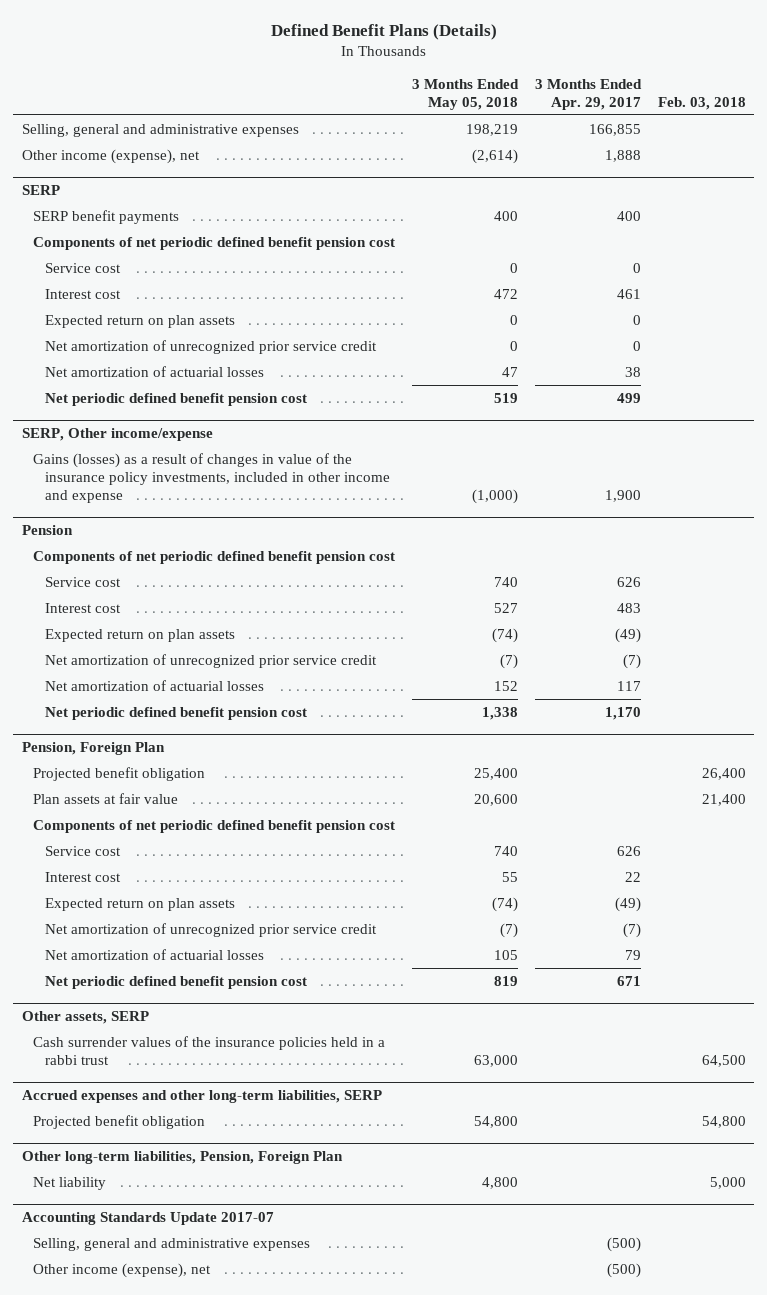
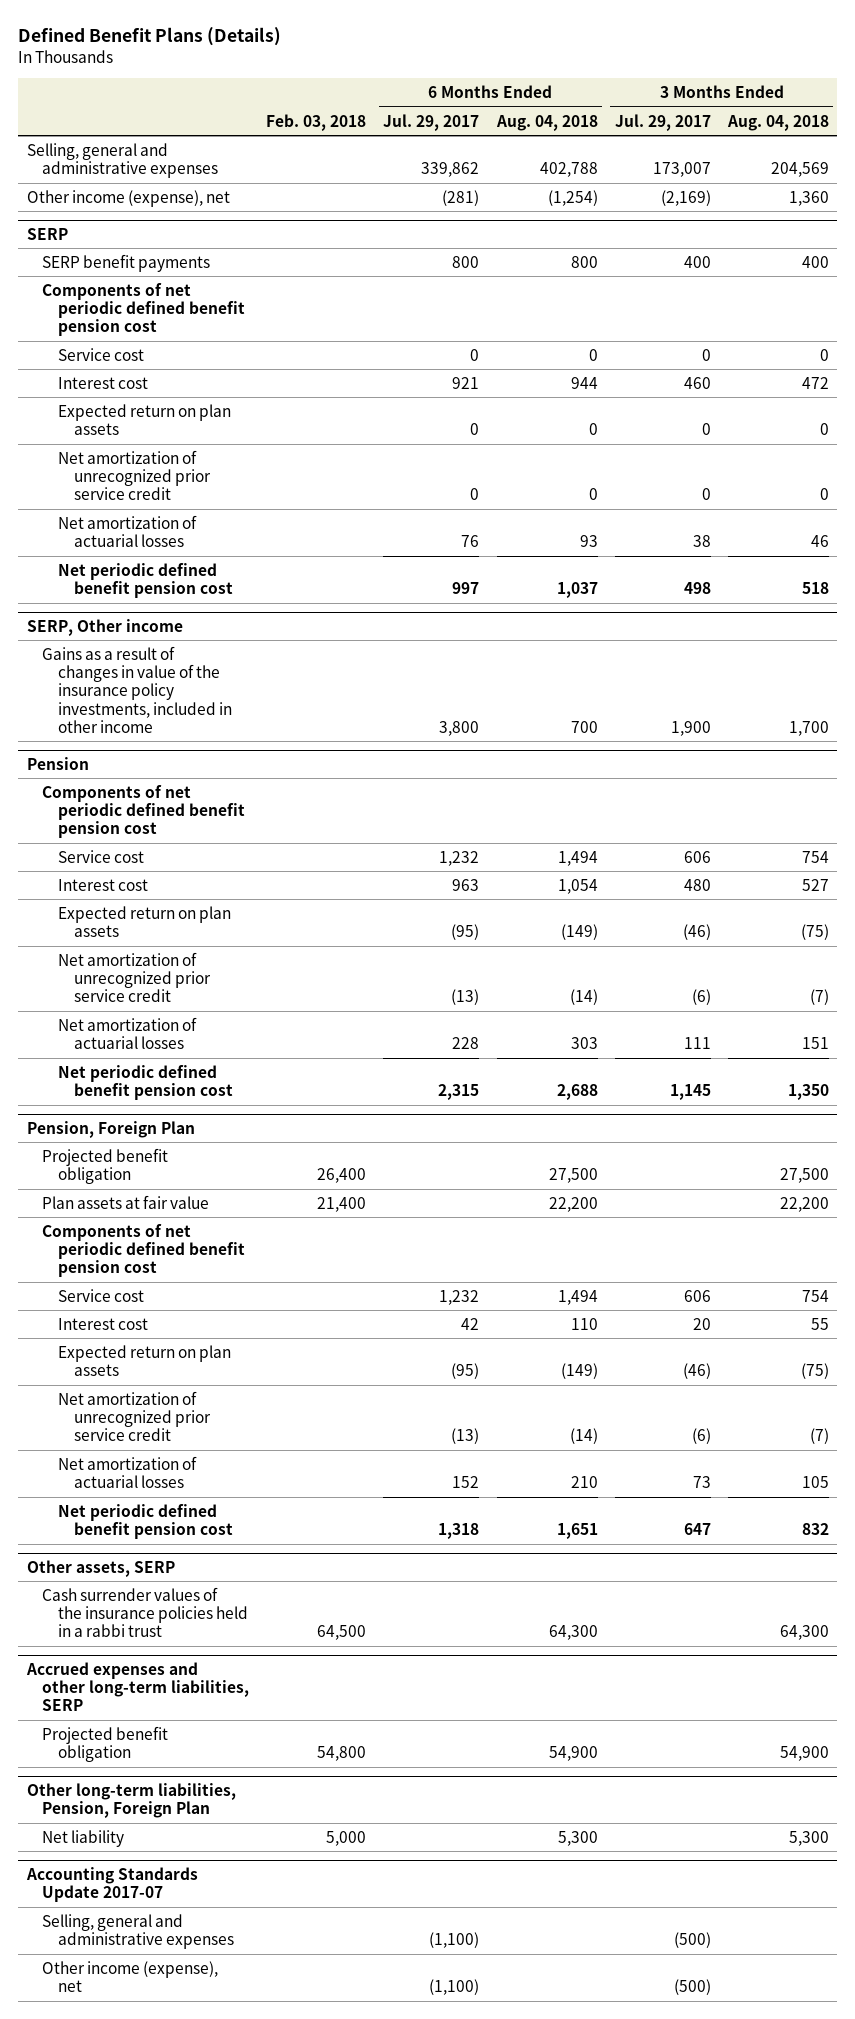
- | 3 Months Ended May 05, 2018 | 3 Months Ended Apr. 29, 2017 | Feb. 03, 2018
+ | Feb. 03, 2018 | 6 Months Ended Jul. 29, 2017 | 6 Months Ended Aug. 04, 2018 | 3 Months Ended Jul. 29, 2017 | 3 Months Ended Aug. 04, 2018
- SERP, Other income/expense
- Gains (losses) as a result of changes in value of the insurance policy investments, included in other income and expense | (1,000) | 1,900 |
+ SERP, Other income
+ Gains as a result of changes in value of the insurance policy investments, included in other income | | 3,800 | 700 | 1,900 | 1,700

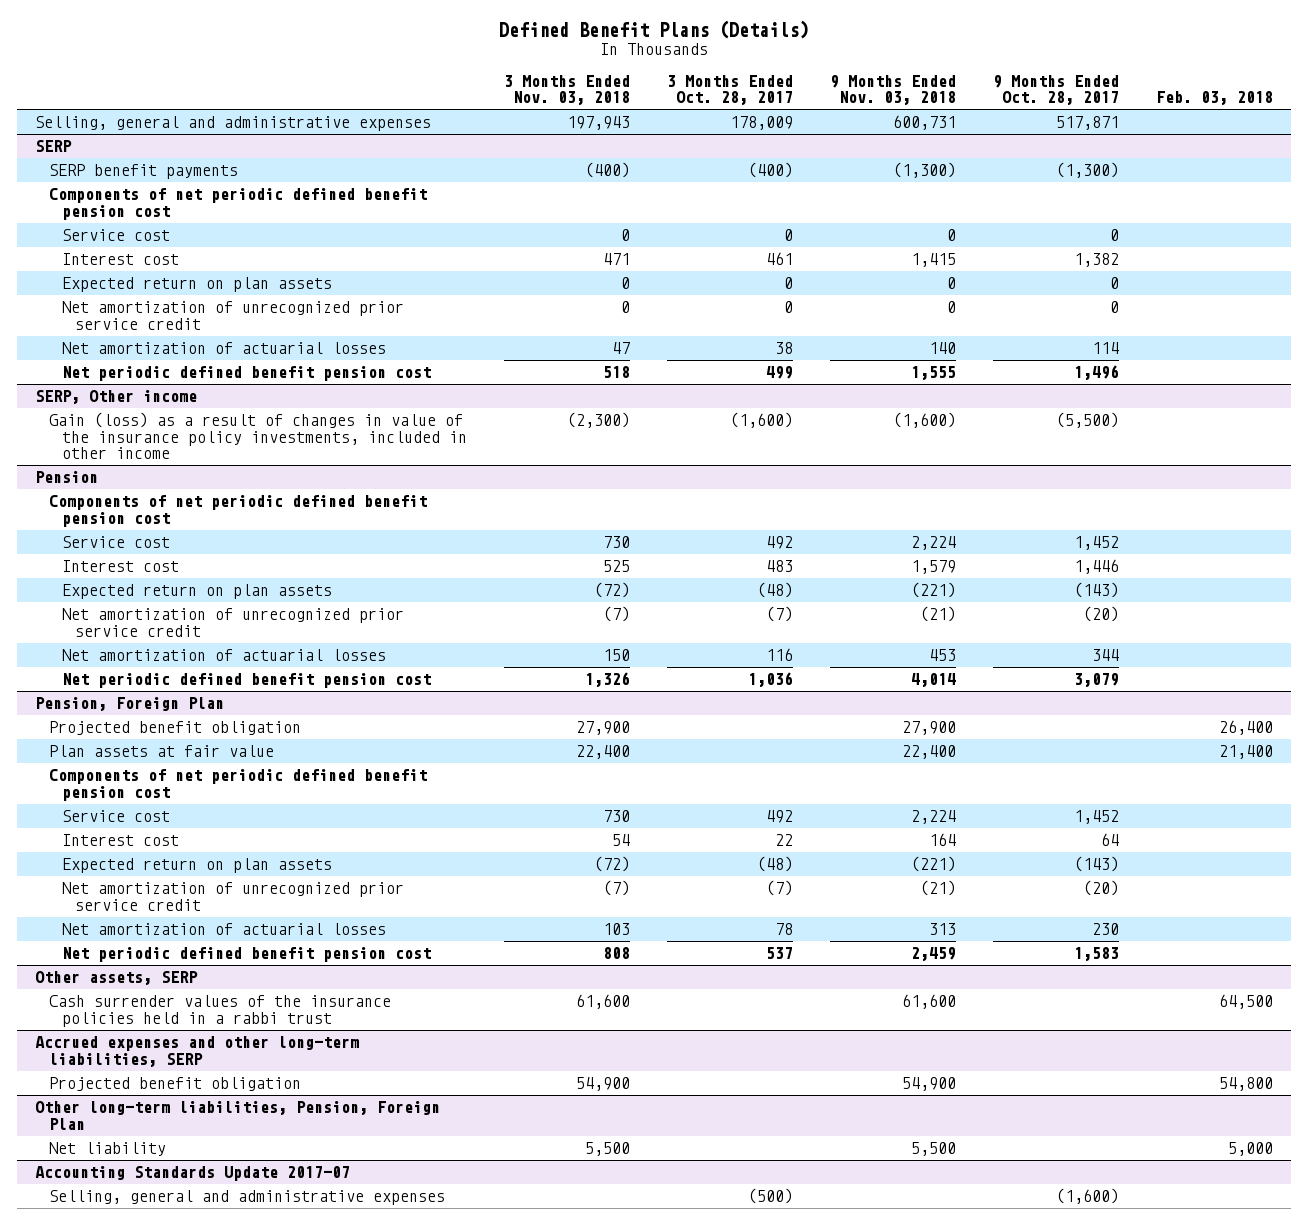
- | Feb. 03, 2018 | 6 Months Ended Jul. 29, 2017 | 6 Months Ended Aug. 04, 2018 | 3 Months Ended Jul. 29, 2017 | 3 Months Ended Aug. 04, 2018
+ | 3 Months Ended Nov. 03, 2018 | 3 Months Ended Oct. 28, 2017 | 9 Months Ended Nov. 03, 2018 | 9 Months Ended Oct. 28, 2017 | Feb. 03, 2018
- Other income (expense), net | | (281) | (1,254) | (2,169) | 1,360
@ SERP, Other income
- Gains as a result of changes in value of the insurance policy investments, included in other income | | 3,800 | 700 | 1,900 | 1,700
+ Gain (loss) as a result of changes in value of the insurance policy investments, included in other income | (2,300) | (1,600) | (1,600) | (5,500) |
@ Accounting Standards Update 2017-07
- Other income (expense), net | | (1,100) | | (500) |

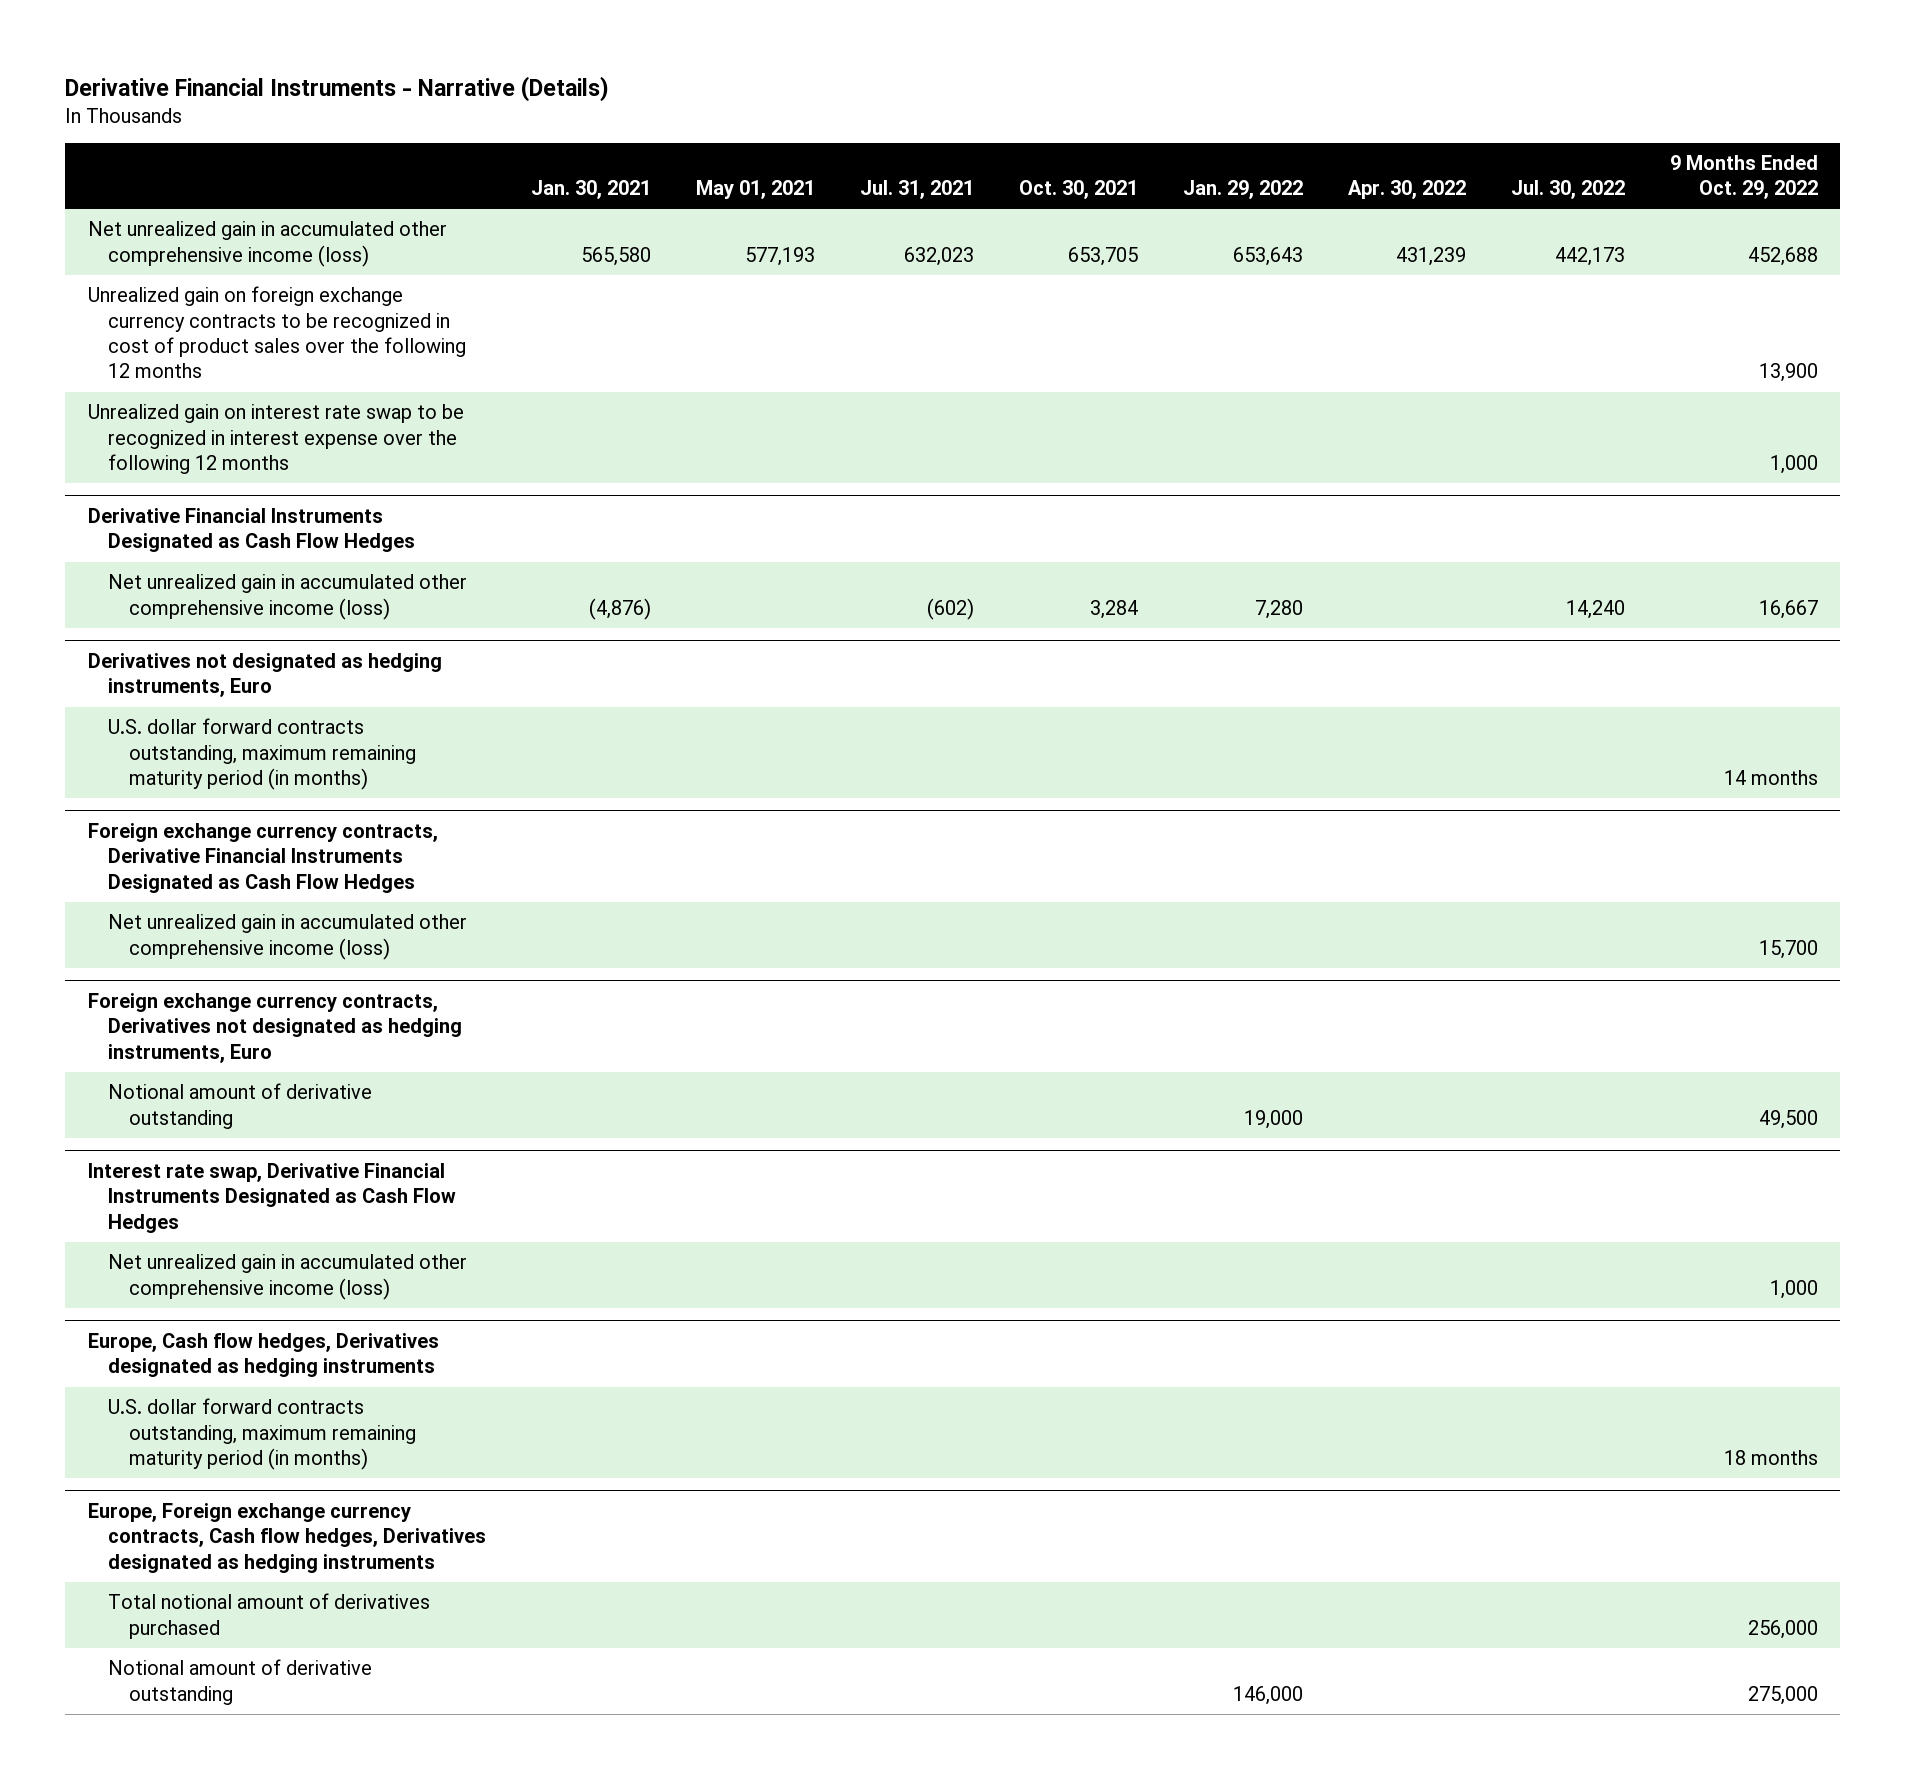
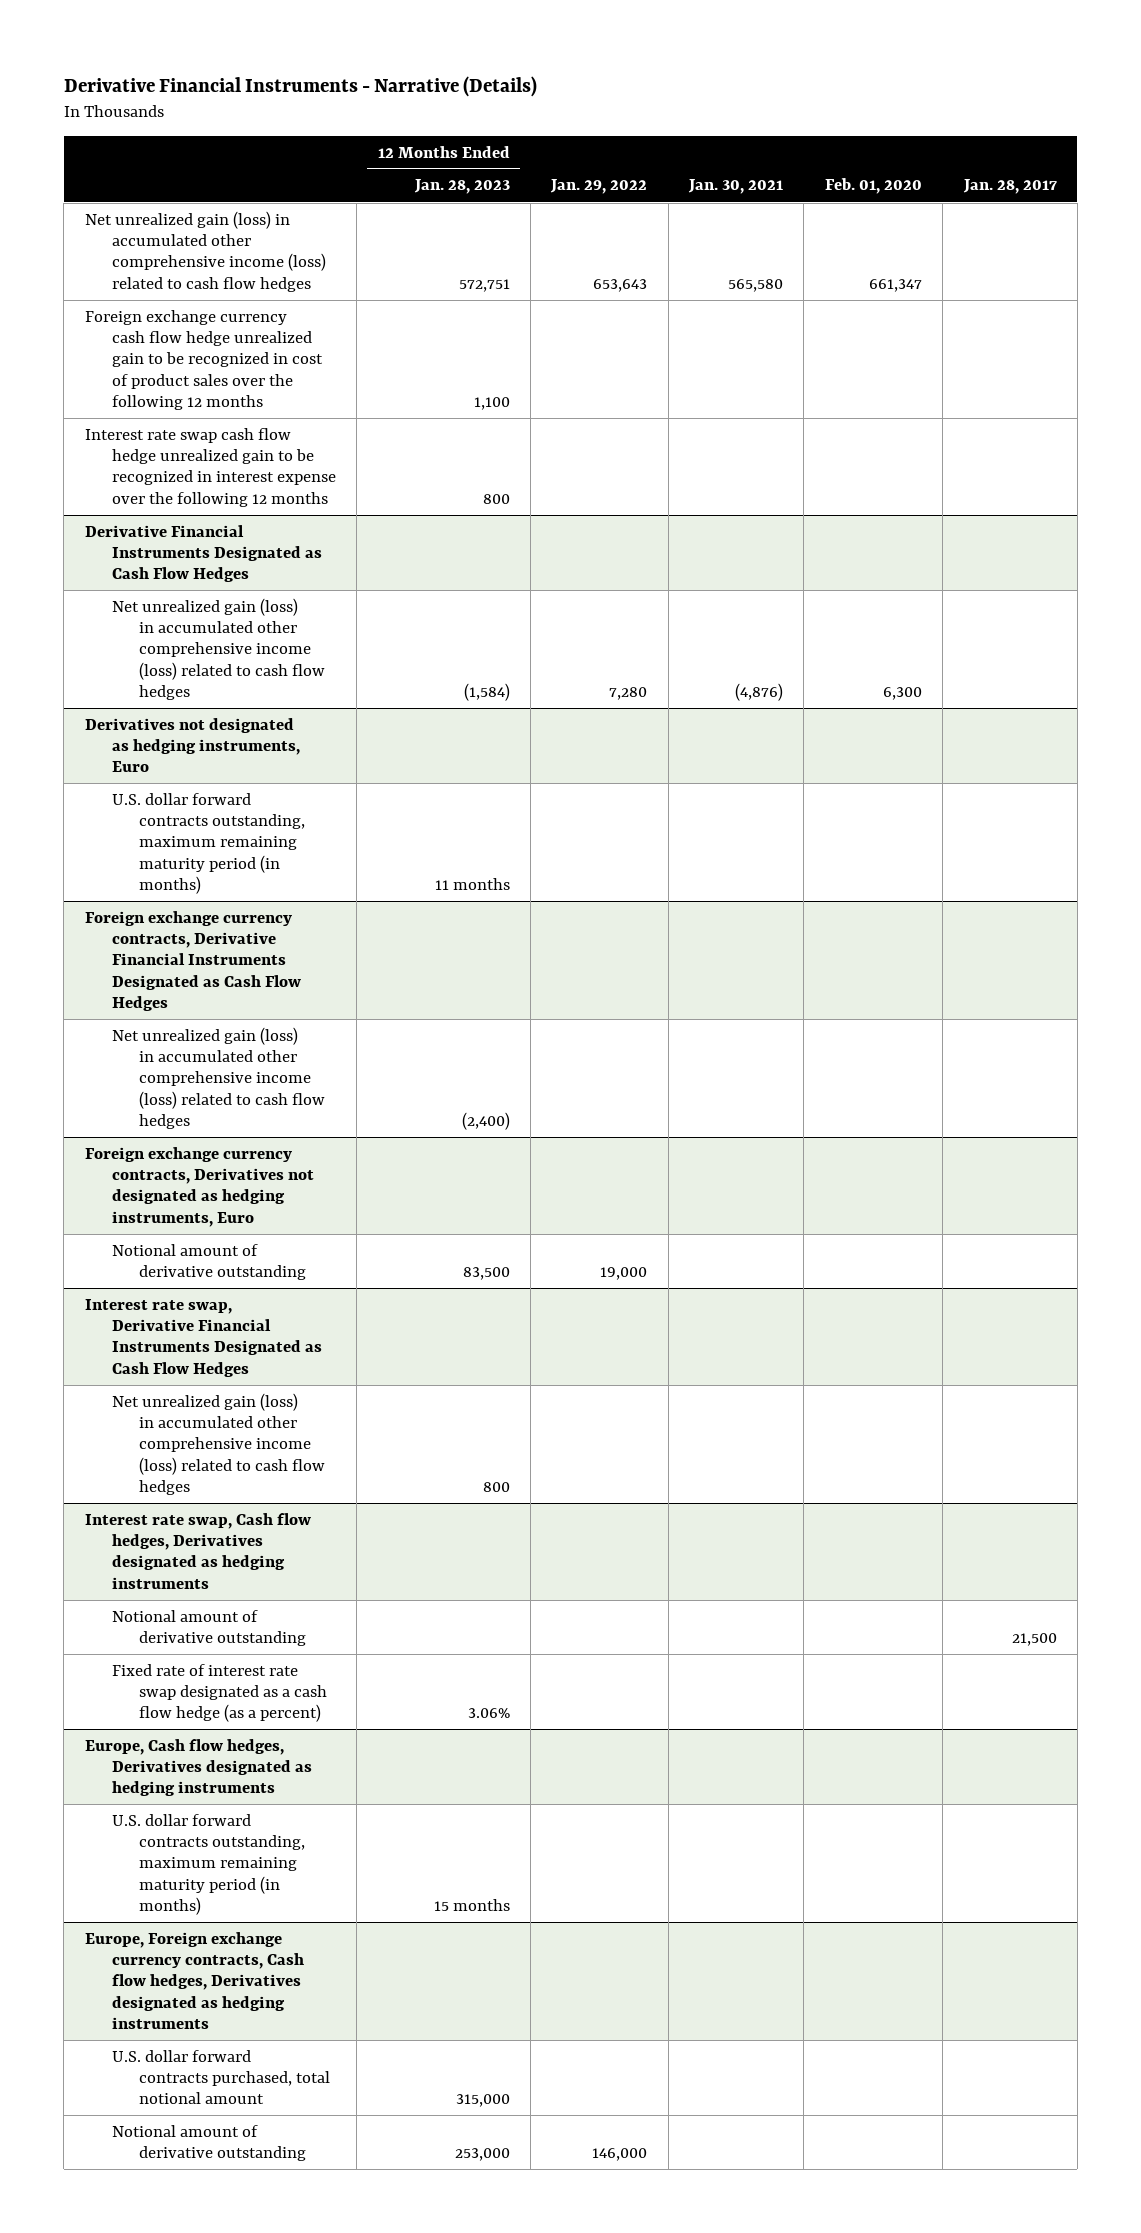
- | Jan. 30, 2021 | May 01, 2021 | Jul. 31, 2021 | Oct. 30, 2021 | Jan. 29, 2022 | Apr. 30, 2022 | Jul. 30, 2022 | 9 Months Ended Oct. 29, 2022
+ | 12 Months Ended Jan. 28, 2023 | Jan. 29, 2022 | Jan. 30, 2021 | Feb. 01, 2020 | Jan. 28, 2017
- Net unrealized gain in accumulated other comprehensive income (loss) | 565,580 | 577,193 | 632,023 | 653,705 | 653,643 | 431,239 | 442,173 | 452,688
- Unrealized gain on foreign exchange currency contracts to be recognized in cost of product sales over the following 12 months | | | | | | | | 13,900
- Unrealized gain on interest rate swap to be recognized in interest expense over the following 12 months | | | | | | | | 1,000
+ Net unrealized gain (loss) in accumulated other comprehensive income (loss) related to cash flow hedges | 572,751 | 653,643 | 565,580 | 661,347 |
+ Foreign exchange currency cash flow hedge unrealized gain to be recognized in cost of product sales over the following 12 months | 1,100 | | | |
+ Interest rate swap cash flow hedge unrealized gain to be recognized in interest expense over the following 12 months | 800 | | | |
@ Derivative Financial Instruments Designated as Cash Flow Hedges
- Net unrealized gain in accumulated other comprehensive income (loss) | (4,876) | | (602) | 3,284 | 7,280 | | 14,240 | 16,667
+ Net unrealized gain (loss) in accumulated other comprehensive income (loss) related to cash flow hedges | (1,584) | 7,280 | (4,876) | 6,300 |
@ Foreign exchange currency contracts, Derivative Financial Instruments Designated as Cash Flow Hedges
- Net unrealized gain in accumulated other comprehensive income (loss) | | | | | | | | 15,700
+ Net unrealized gain (loss) in accumulated other comprehensive income (loss) related to cash flow hedges | (2,400) | | | |
@ Interest rate swap, Derivative Financial Instruments Designated as Cash Flow Hedges
- Net unrealized gain in accumulated other comprehensive income (loss) | | | | | | | | 1,000
+ Net unrealized gain (loss) in accumulated other comprehensive income (loss) related to cash flow hedges | 800 | | | |
+ Interest rate swap, Cash flow hedges, Derivatives designated as hedging instruments
+ Notional amount of derivative outstanding | | | | | 21,500
+ Fixed rate of interest rate swap designated as a cash flow hedge (as a percent) | 3.06% | | | |
@ Europe, Foreign exchange currency contracts, Cash flow hedges, Derivatives designated as hedging instruments
- Total notional amount of derivatives purchased | | | | | | | | 256,000
+ U.S. dollar forward contracts purchased, total notional amount | 315,000 | | | |

